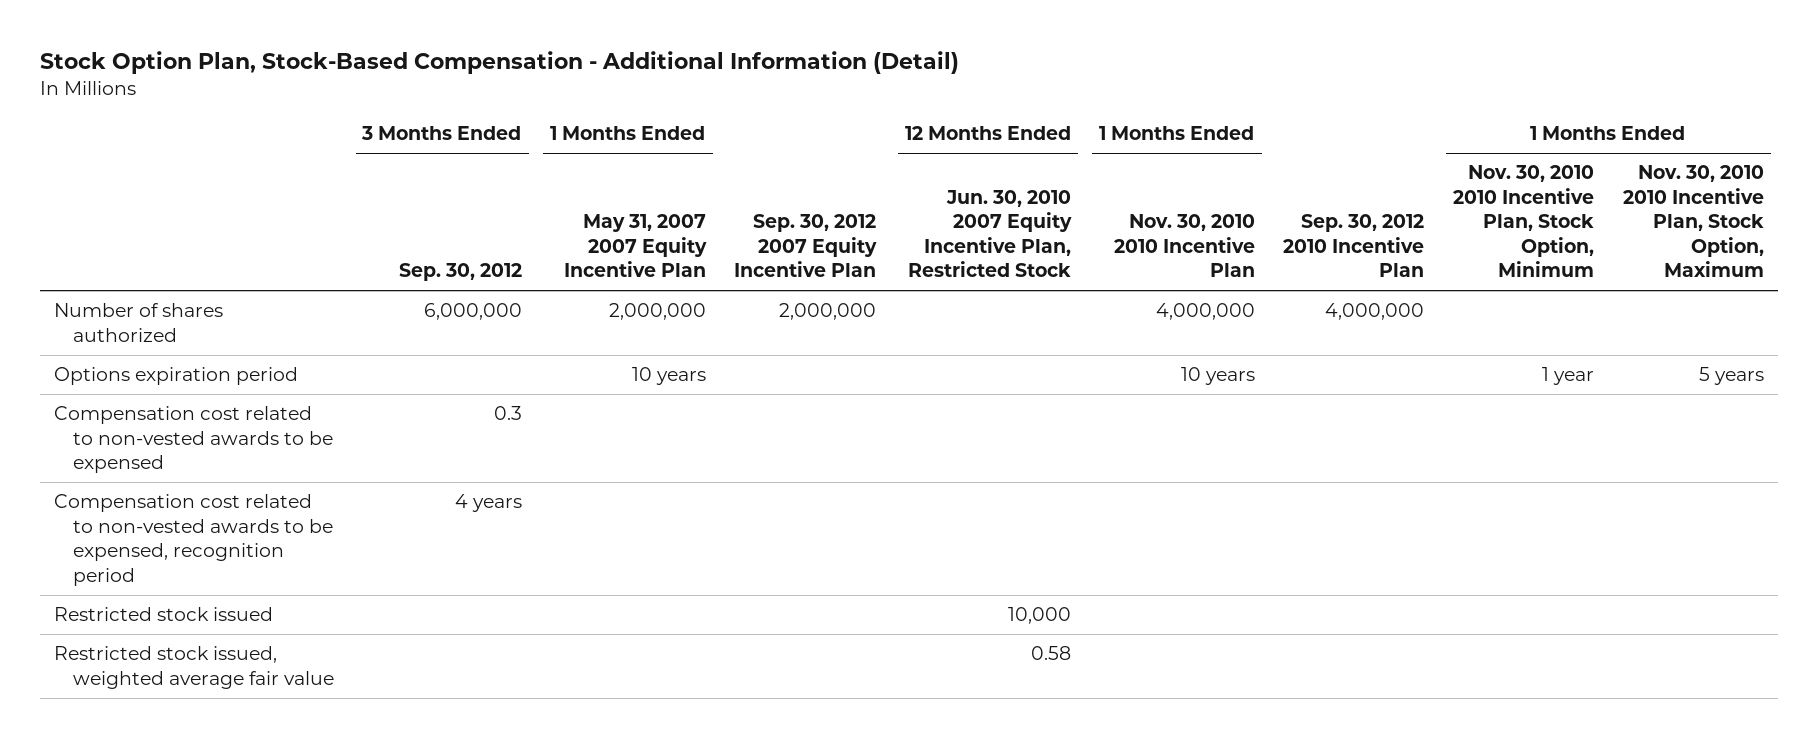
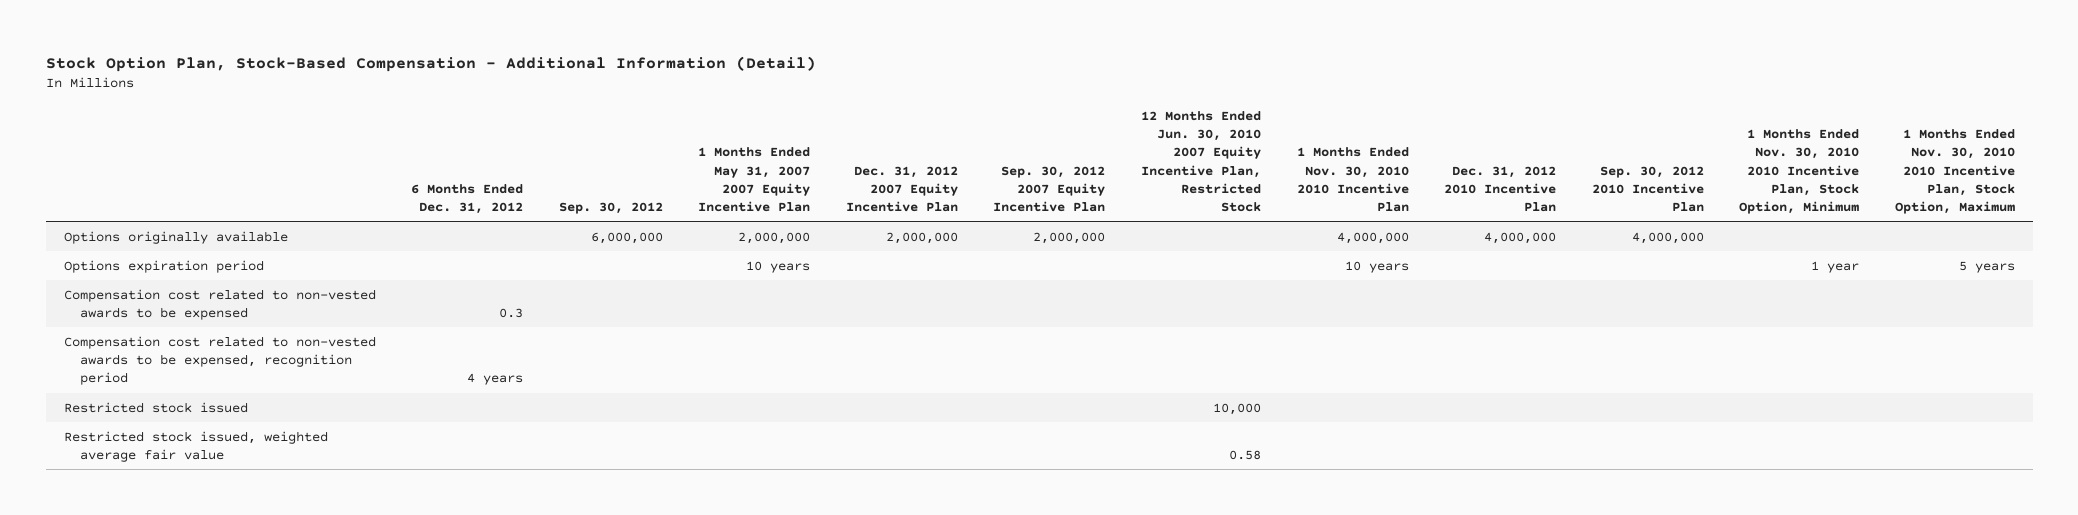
- | 3 Months Ended Sep. 30, 2012 | 1 Months Ended May 31, 2007 2007 Equity Incentive Plan | Sep. 30, 2012 2007 Equity Incentive Plan | 12 Months Ended Jun. 30, 2010 2007 Equity Incentive Plan, Restricted Stock | 1 Months Ended Nov. 30, 2010 2010 Incentive Plan | Sep. 30, 2012 2010 Incentive Plan | 1 Months Ended Nov. 30, 2010 2010 Incentive Plan, Stock Option, Minimum | 1 Months Ended Nov. 30, 2010 2010 Incentive Plan, Stock Option, Maximum
+ | 6 Months Ended Dec. 31, 2012 | Sep. 30, 2012 | 1 Months Ended May 31, 2007 2007 Equity Incentive Plan | Dec. 31, 2012 2007 Equity Incentive Plan | Sep. 30, 2012 2007 Equity Incentive Plan | 12 Months Ended Jun. 30, 2010 2007 Equity Incentive Plan, Restricted Stock | 1 Months Ended Nov. 30, 2010 2010 Incentive Plan | Dec. 31, 2012 2010 Incentive Plan | Sep. 30, 2012 2010 Incentive Plan | 1 Months Ended Nov. 30, 2010 2010 Incentive Plan, Stock Option, Minimum | 1 Months Ended Nov. 30, 2010 2010 Incentive Plan, Stock Option, Maximum
- Number of shares authorized | 6,000,000 | 2,000,000 | 2,000,000 | | 4,000,000 | 4,000,000 | |
+ Options originally available | | 6,000,000 | 2,000,000 | 2,000,000 | 2,000,000 | | 4,000,000 | 4,000,000 | 4,000,000 | |

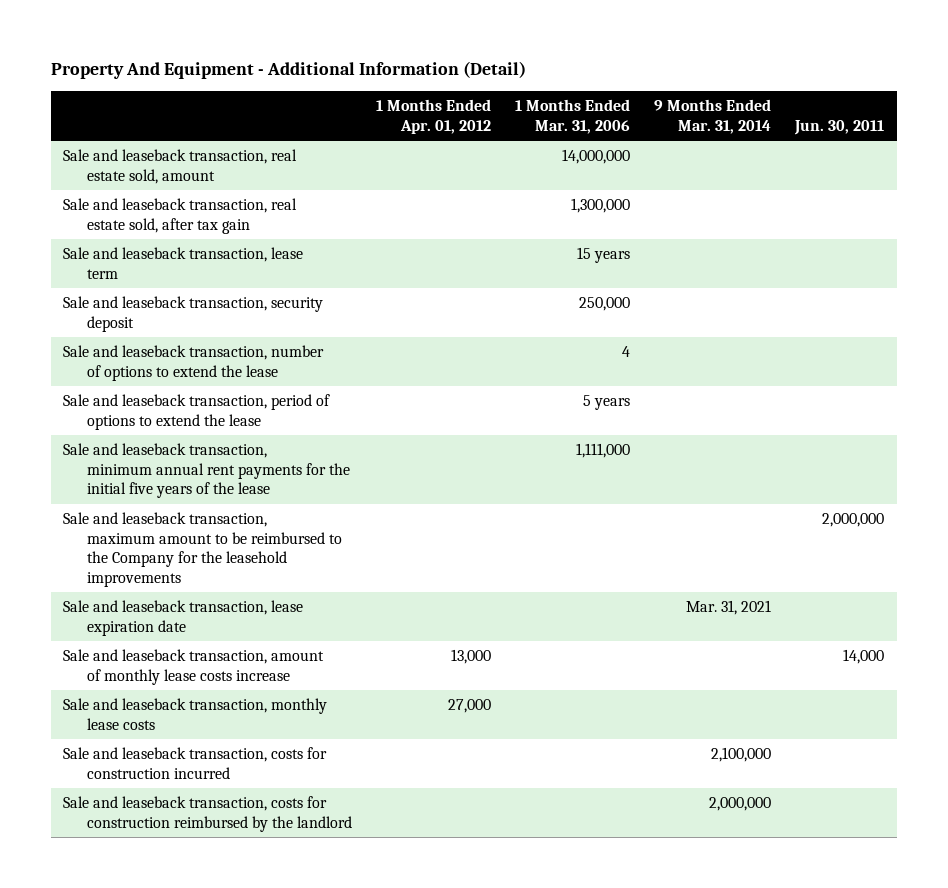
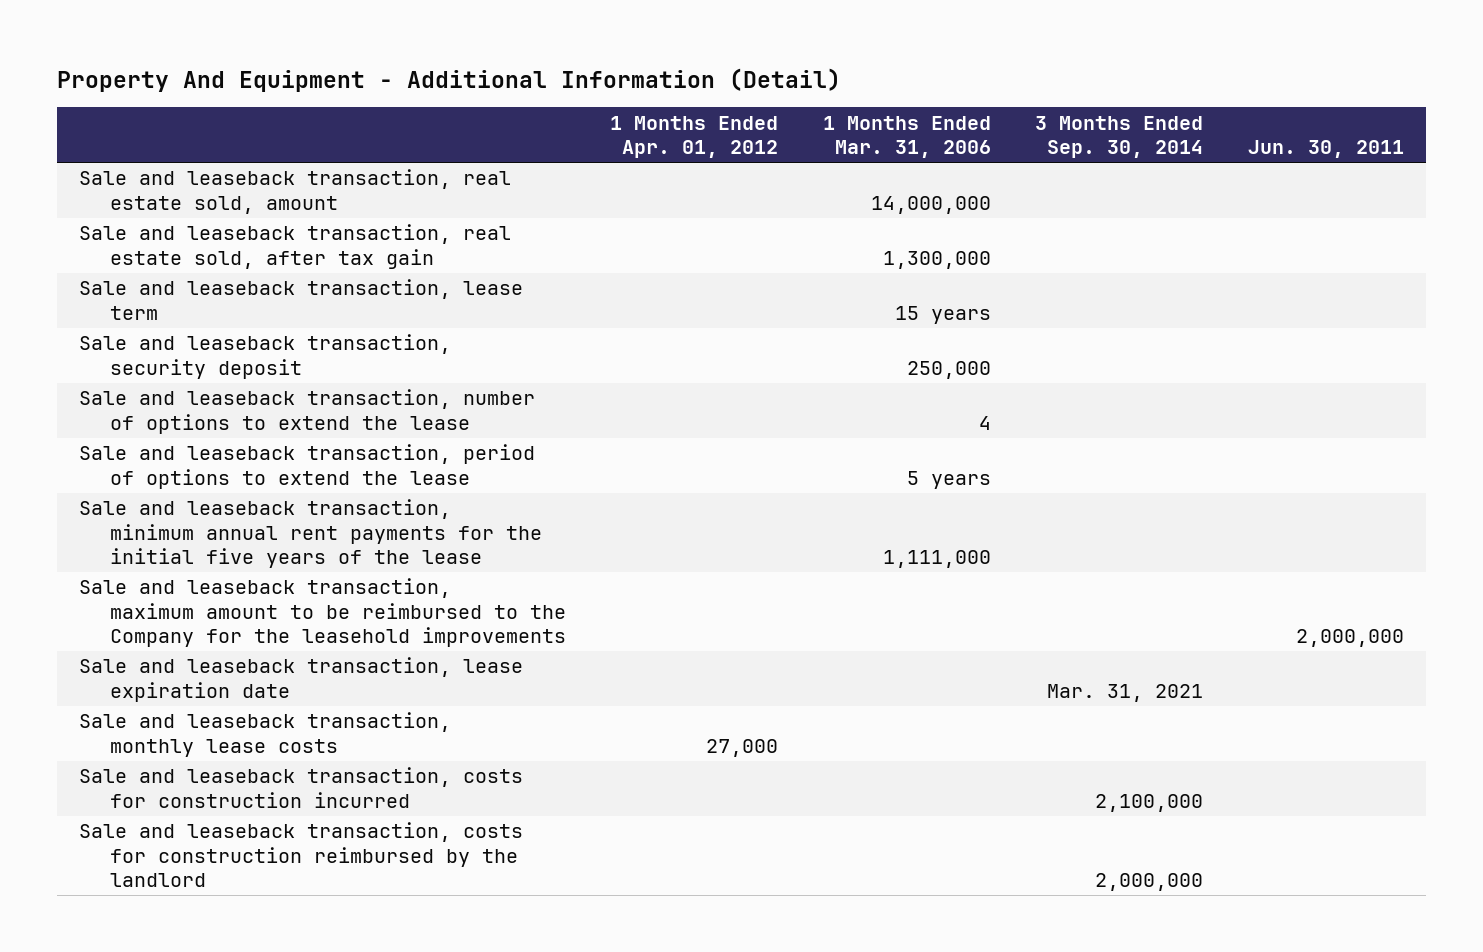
- | 1 Months Ended Apr. 01, 2012 | 1 Months Ended Mar. 31, 2006 | 9 Months Ended Mar. 31, 2014 | Jun. 30, 2011
+ | 1 Months Ended Apr. 01, 2012 | 1 Months Ended Mar. 31, 2006 | 3 Months Ended Sep. 30, 2014 | Jun. 30, 2011
- Sale and leaseback transaction, amount of monthly lease costs increase | 13,000 | | | 14,000

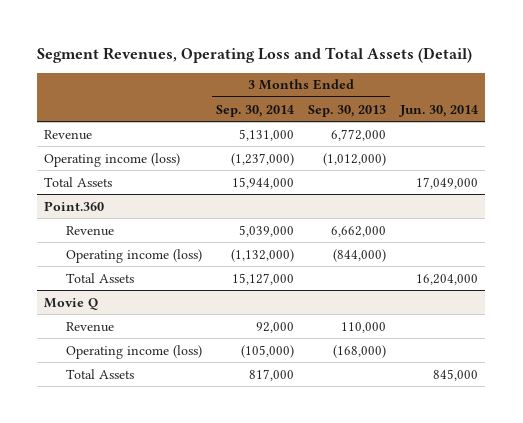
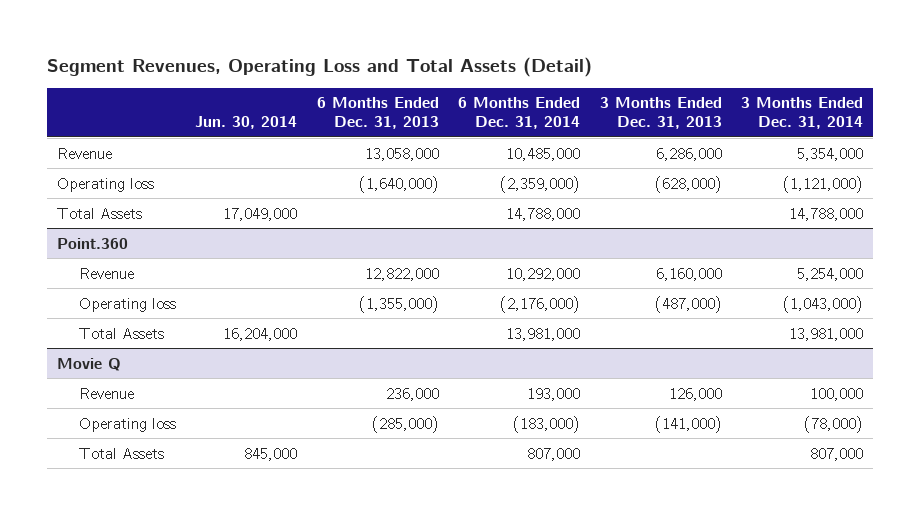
- | 3 Months Ended Sep. 30, 2014 | 3 Months Ended Sep. 30, 2013 | Jun. 30, 2014
+ | Jun. 30, 2014 | 6 Months Ended Dec. 31, 2013 | 6 Months Ended Dec. 31, 2014 | 3 Months Ended Dec. 31, 2013 | 3 Months Ended Dec. 31, 2014
- Operating income (loss) | (1,237,000) | (1,012,000) |
+ Operating loss | | (1,640,000) | (2,359,000) | (628,000) | (1,121,000)
@ Point.360
- Operating income (loss) | (1,132,000) | (844,000) |
+ Operating loss | | (1,355,000) | (2,176,000) | (487,000) | (1,043,000)
@ Movie Q
- Operating income (loss) | (105,000) | (168,000) |
+ Operating loss | | (285,000) | (183,000) | (141,000) | (78,000)

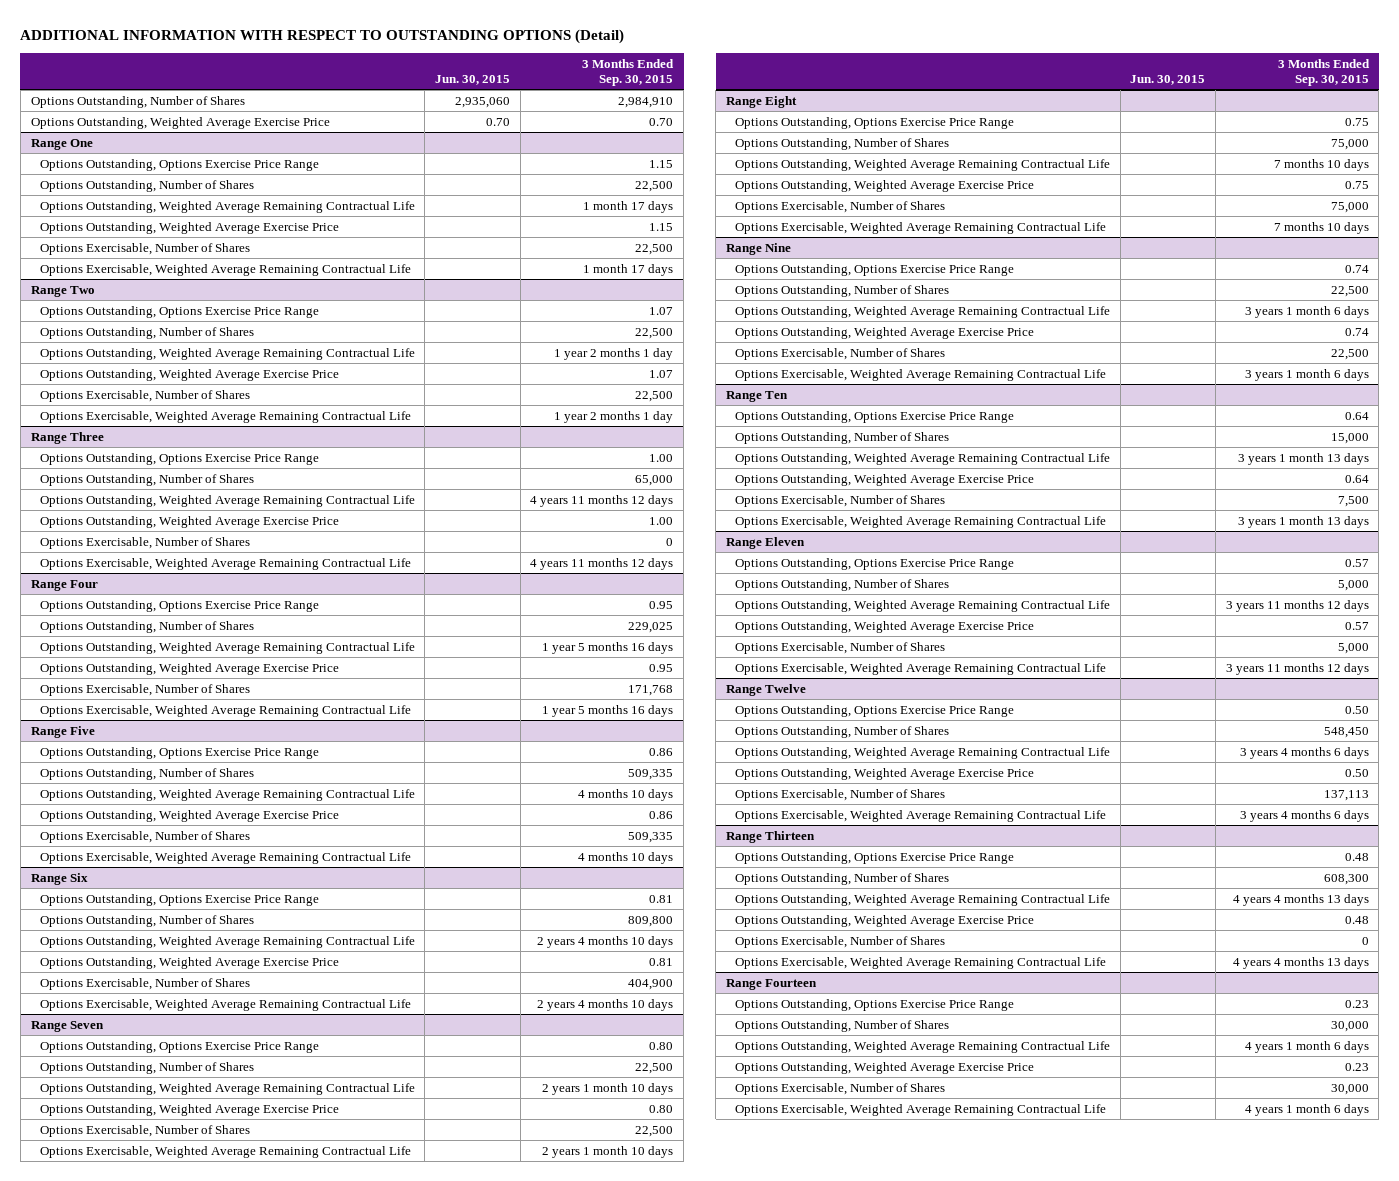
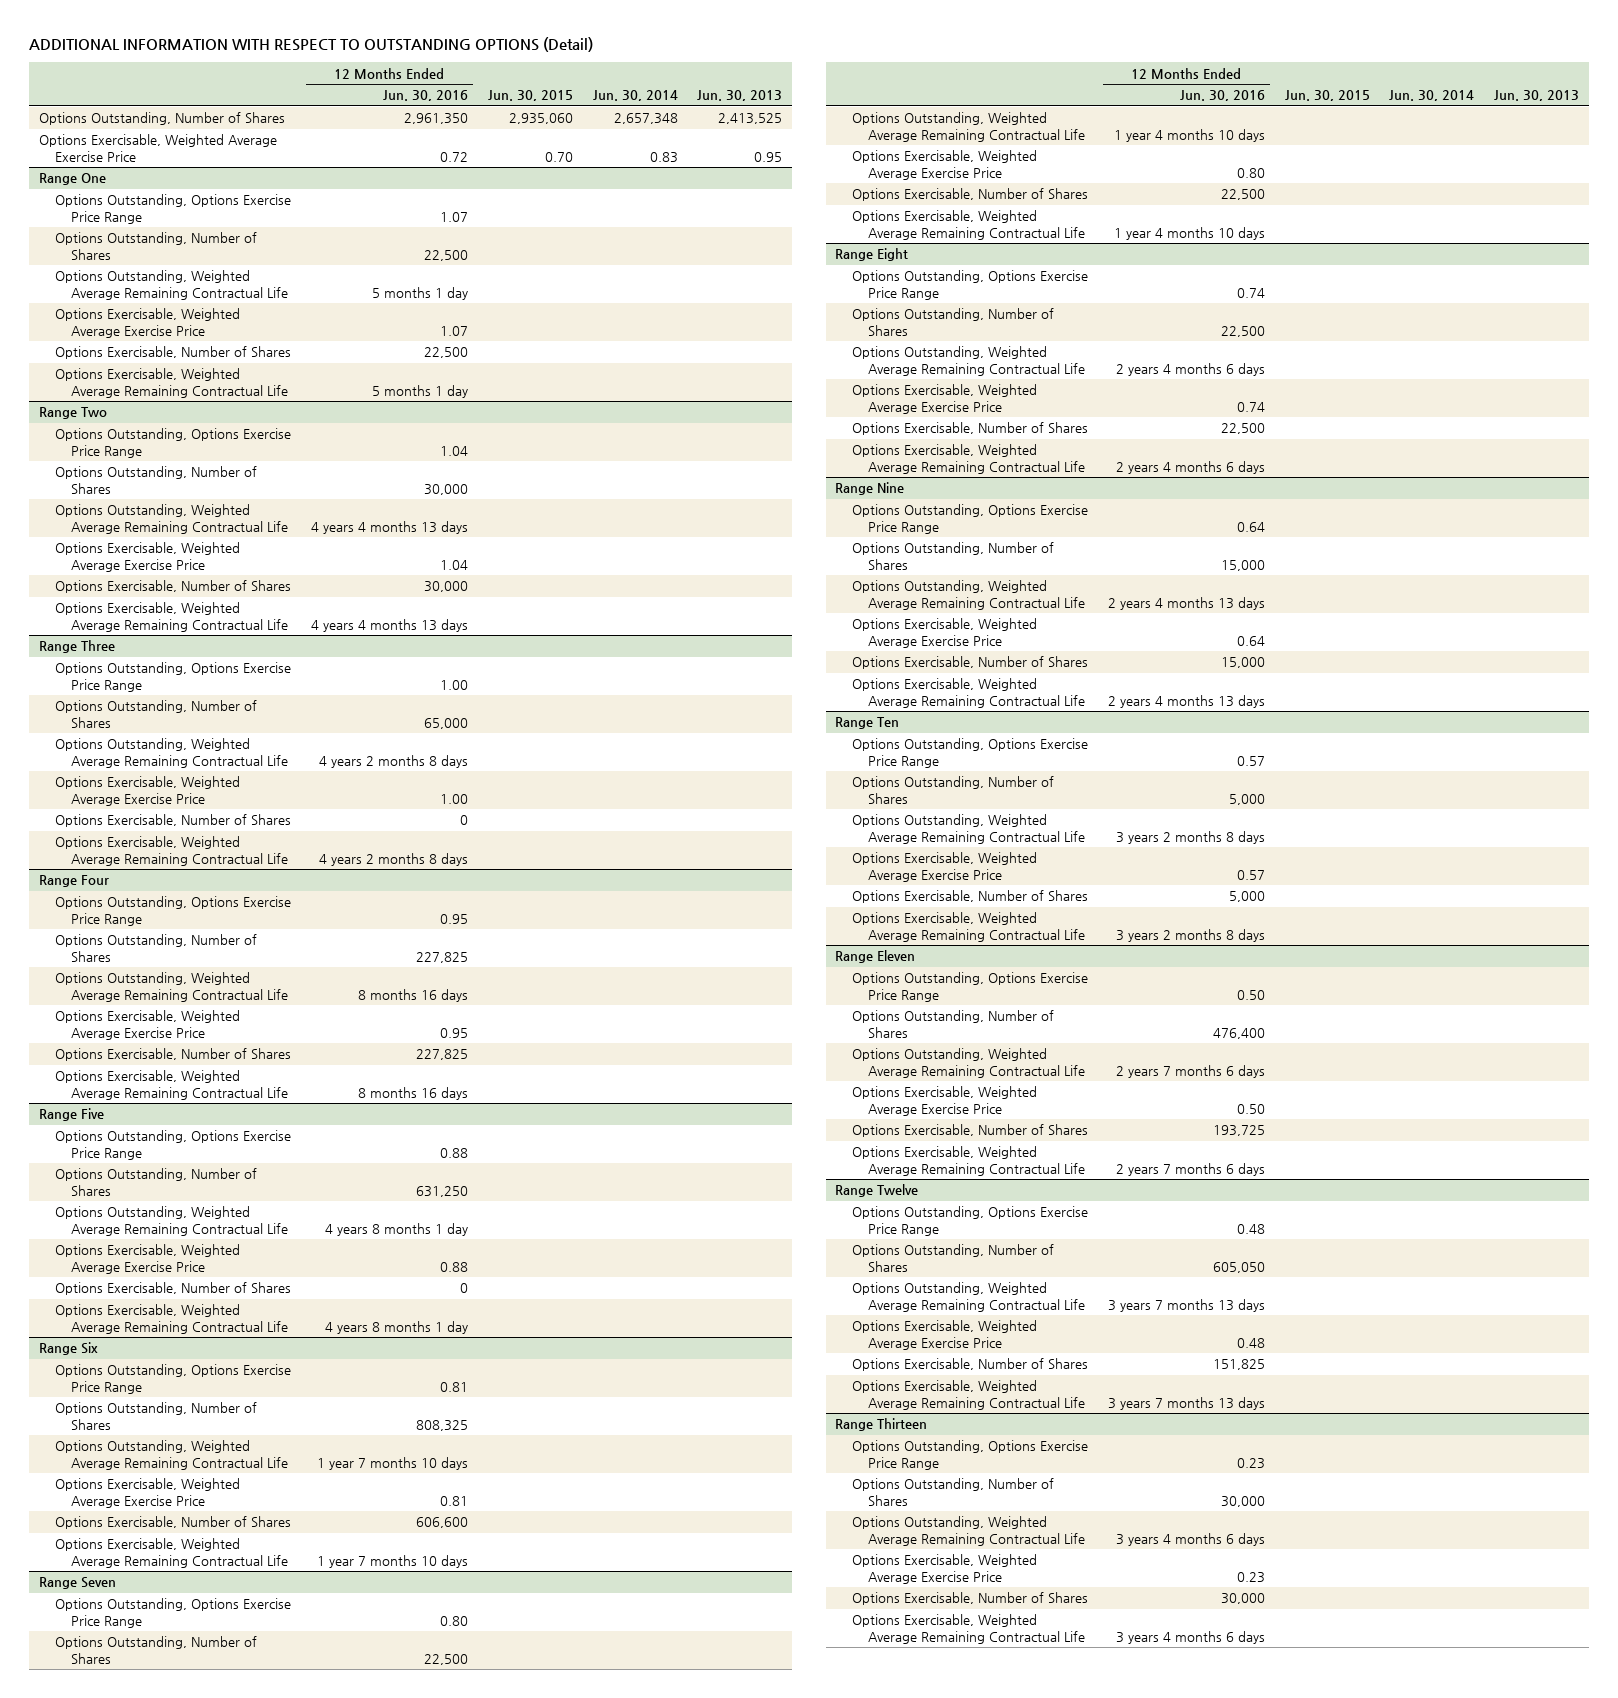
- | Jun. 30, 2015 | 3 Months Ended Sep. 30, 2015
+ | 12 Months Ended Jun. 30, 2016 | Jun. 30, 2015 | Jun. 30, 2014 | Jun. 30, 2013
- Options Outstanding, Weighted Average Exercise Price | 0.70 | 0.70
+ Options Exercisable, Weighted Average Exercise Price | 0.72 | 0.70 | 0.83 | 0.95
@ Range One
- Options Outstanding, Weighted Average Exercise Price | | 1.15
+ Options Exercisable, Weighted Average Exercise Price | 1.07 | | |
@ Range Two
- Options Outstanding, Weighted Average Exercise Price | | 1.07
+ Options Exercisable, Weighted Average Exercise Price | 1.04 | | |
@ Range Three
- Options Outstanding, Weighted Average Exercise Price | | 1.00
+ Options Exercisable, Weighted Average Exercise Price | 1.00 | | |
@ Range Four
- Options Outstanding, Weighted Average Exercise Price | | 0.95
+ Options Exercisable, Weighted Average Exercise Price | 0.95 | | |
@ Range Five
- Options Outstanding, Weighted Average Exercise Price | | 0.86
+ Options Exercisable, Weighted Average Exercise Price | 0.88 | | |
@ Range Six
- Options Outstanding, Weighted Average Exercise Price | | 0.81
+ Options Exercisable, Weighted Average Exercise Price | 0.81 | | |
@ Range Seven
- Options Outstanding, Weighted Average Exercise Price | | 0.80
+ Options Exercisable, Weighted Average Exercise Price | 0.80 | | |
@ Range Eight
- Options Outstanding, Weighted Average Exercise Price | | 0.75
+ Options Exercisable, Weighted Average Exercise Price | 0.74 | | |
@ Range Nine
- Options Outstanding, Weighted Average Exercise Price | | 0.74
+ Options Exercisable, Weighted Average Exercise Price | 0.64 | | |
@ Range Ten
- Options Outstanding, Weighted Average Exercise Price | | 0.64
+ Options Exercisable, Weighted Average Exercise Price | 0.57 | | |
@ Range Eleven
- Options Outstanding, Weighted Average Exercise Price | | 0.57
+ Options Exercisable, Weighted Average Exercise Price | 0.50 | | |
@ Range Twelve
- Options Outstanding, Weighted Average Exercise Price | | 0.50
+ Options Exercisable, Weighted Average Exercise Price | 0.48 | | |
@ Range Thirteen
- Options Outstanding, Weighted Average Exercise Price | | 0.48
+ Options Exercisable, Weighted Average Exercise Price | 0.23 | | |
- Range Fourteen
- Options Outstanding, Options Exercise Price Range | | 0.23
- Options Outstanding, Number of Shares | | 30,000
- Options Outstanding, Weighted Average Remaining Contractual Life | | 4 years 1 month 6 days
- Options Outstanding, Weighted Average Exercise Price | | 0.23
- Options Exercisable, Number of Shares | | 30,000
- Options Exercisable, Weighted Average Remaining Contractual Life | | 4 years 1 month 6 days

